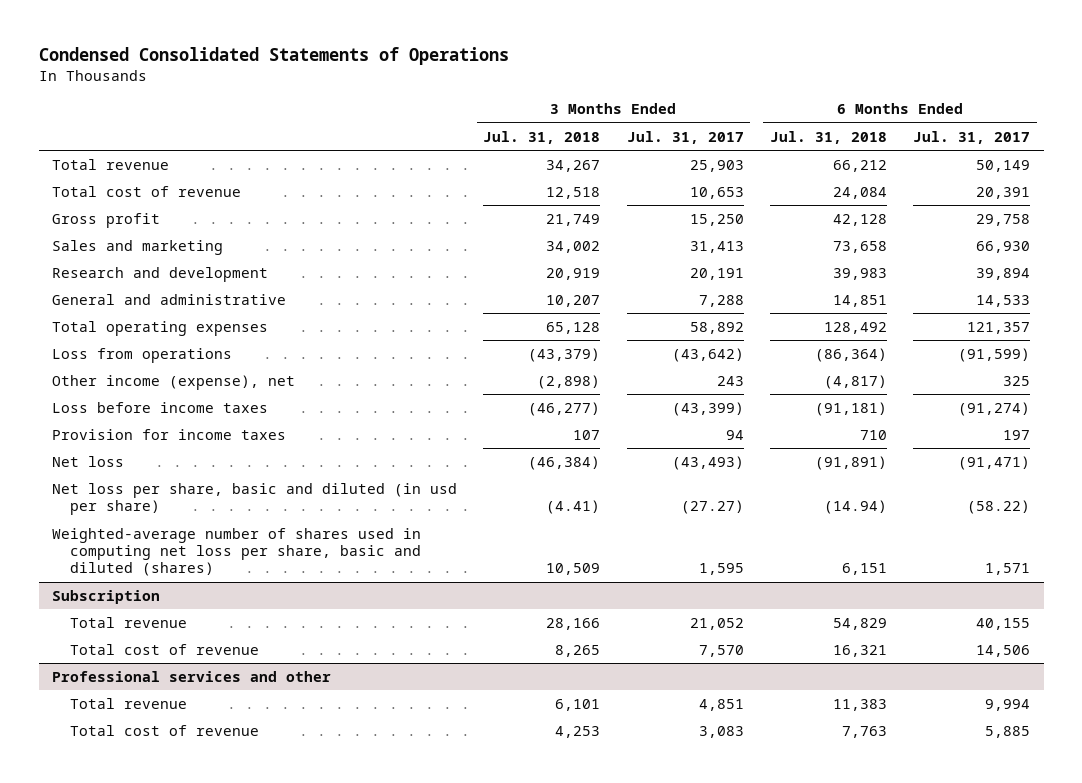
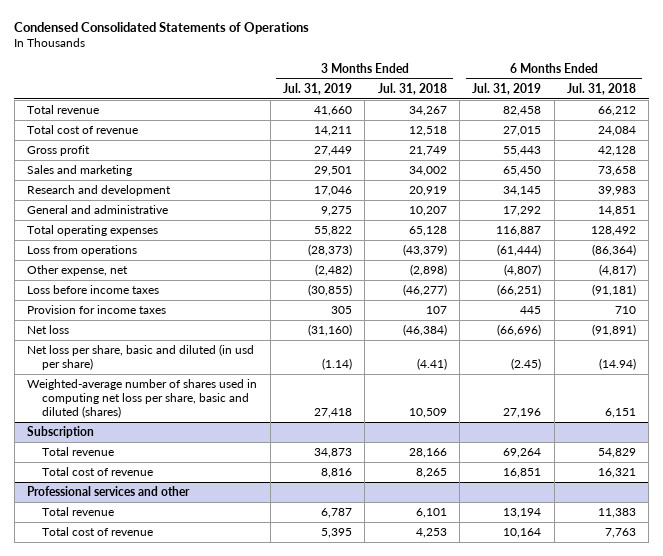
- | 3 Months Ended Jul. 31, 2018 | 3 Months Ended Jul. 31, 2017 | 6 Months Ended Jul. 31, 2018 | 6 Months Ended Jul. 31, 2017
+ | 3 Months Ended Jul. 31, 2019 | 3 Months Ended Jul. 31, 2018 | 6 Months Ended Jul. 31, 2019 | 6 Months Ended Jul. 31, 2018
- Other income (expense), net | (2,898) | 243 | (4,817) | 325
+ Other expense, net | (2,482) | (2,898) | (4,807) | (4,817)

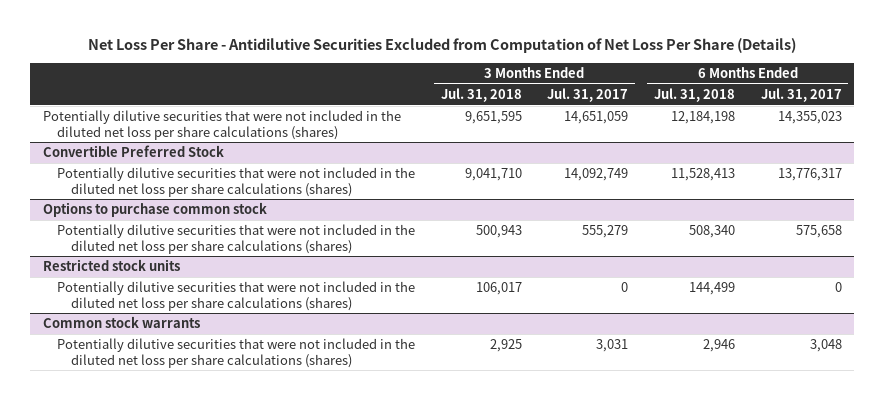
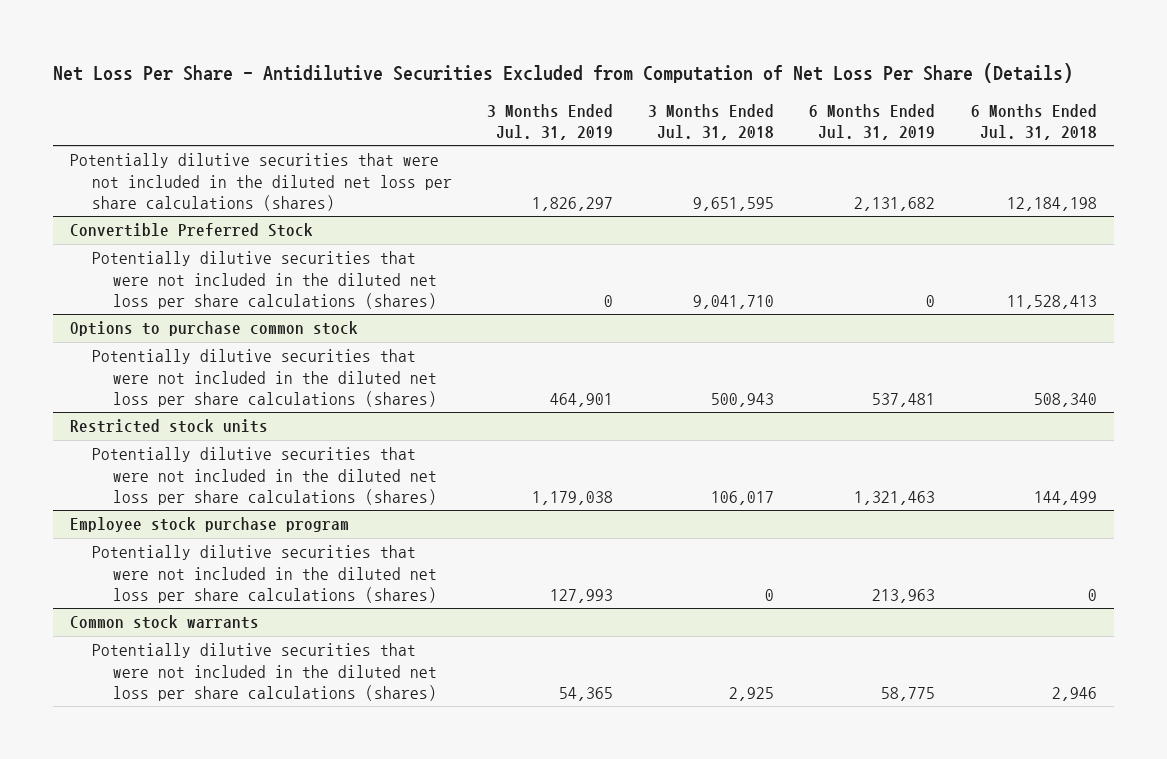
- | 3 Months Ended Jul. 31, 2018 | 3 Months Ended Jul. 31, 2017 | 6 Months Ended Jul. 31, 2018 | 6 Months Ended Jul. 31, 2017
+ | 3 Months Ended Jul. 31, 2019 | 3 Months Ended Jul. 31, 2018 | 6 Months Ended Jul. 31, 2019 | 6 Months Ended Jul. 31, 2018
+ Employee stock purchase program
+ Potentially dilutive securities that were not included in the diluted net loss per share calculations (shares) | 127,993 | 0 | 213,963 | 0

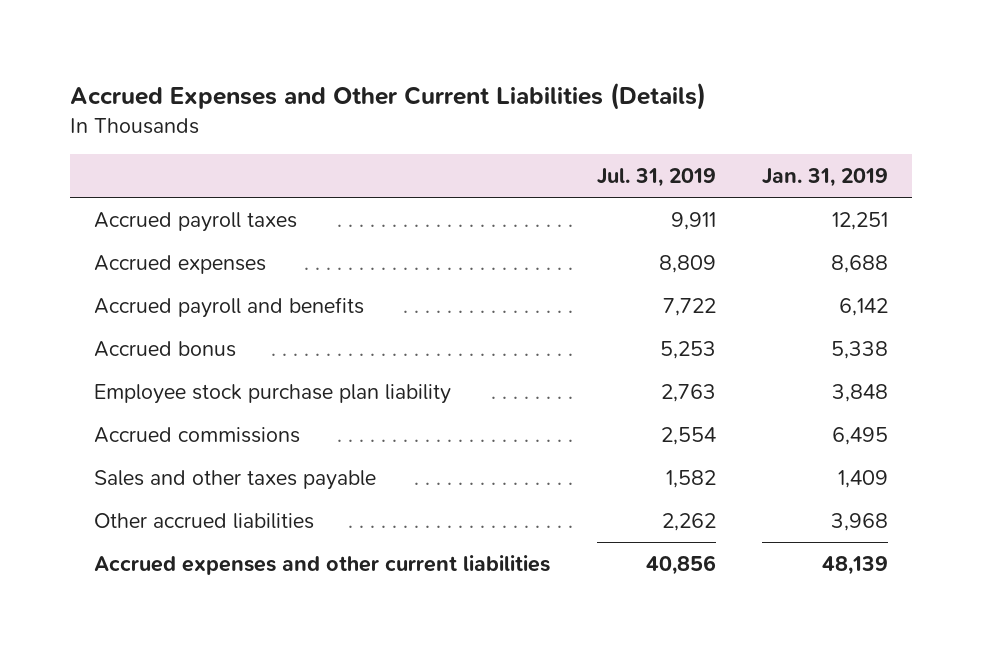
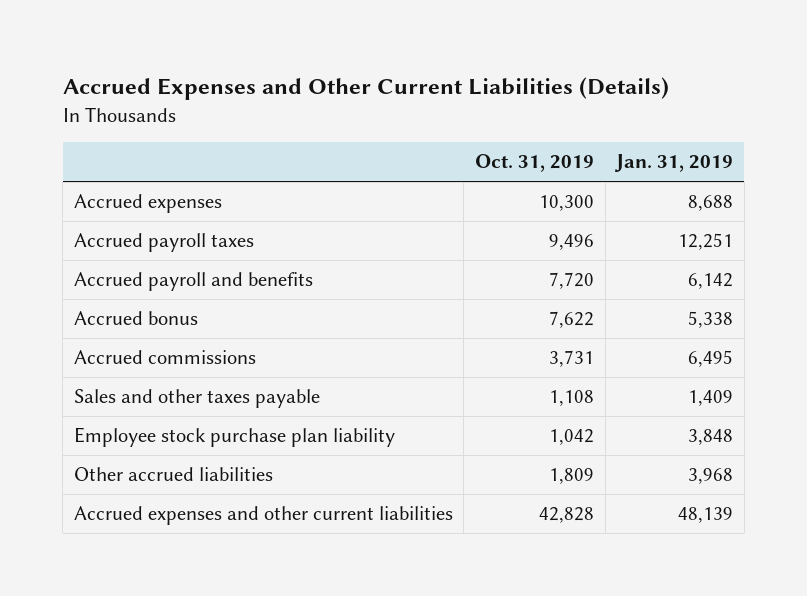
- | Jul. 31, 2019 | Jan. 31, 2019
+ | Oct. 31, 2019 | Jan. 31, 2019
moved down: Accrued payroll taxes | 9,496 | 12,251
moved down: Employee stock purchase plan liability | 1,042 | 3,848

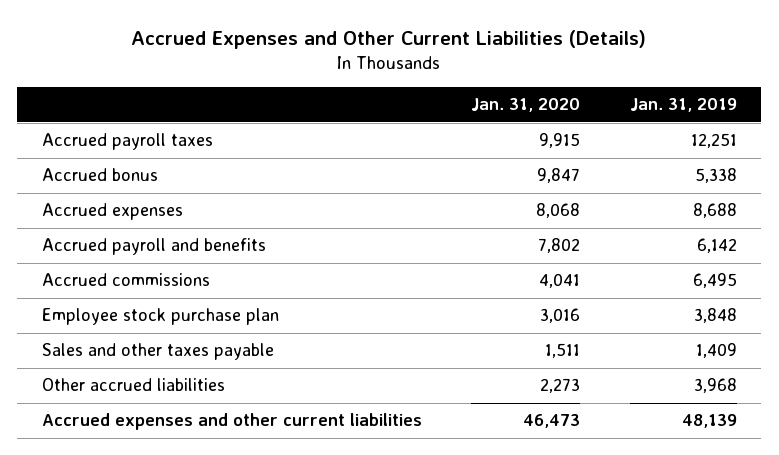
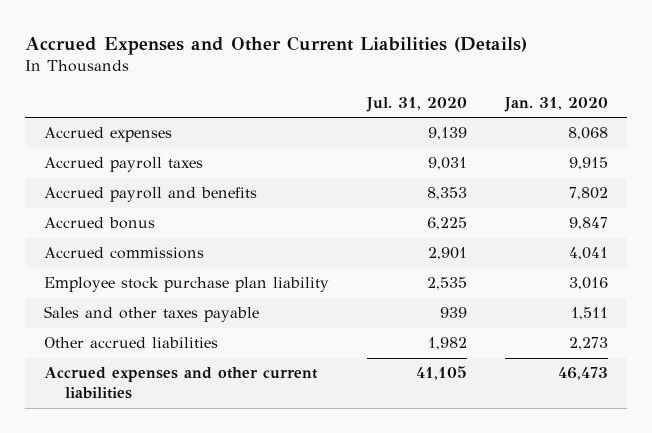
- | Jan. 31, 2020 | Jan. 31, 2019
+ | Jul. 31, 2020 | Jan. 31, 2020
moved down: Accrued payroll taxes | 9,031 | 9,915
moved down: Accrued bonus | 6,225 | 9,847
- Employee stock purchase plan | 3,016 | 3,848
+ Employee stock purchase plan liability | 2,535 | 3,016

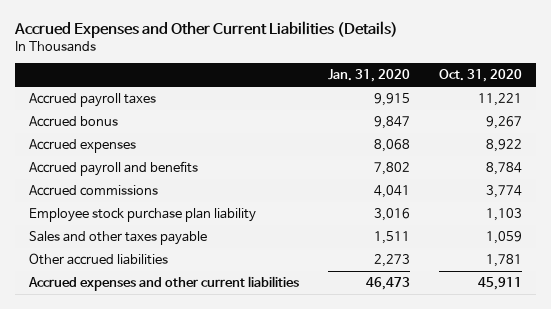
- | Jul. 31, 2020 | Jan. 31, 2020
+ | Jan. 31, 2020 | Oct. 31, 2020
moved down: Accrued expenses | 8,068 | 8,922
moved down: Accrued payroll and benefits | 7,802 | 8,784

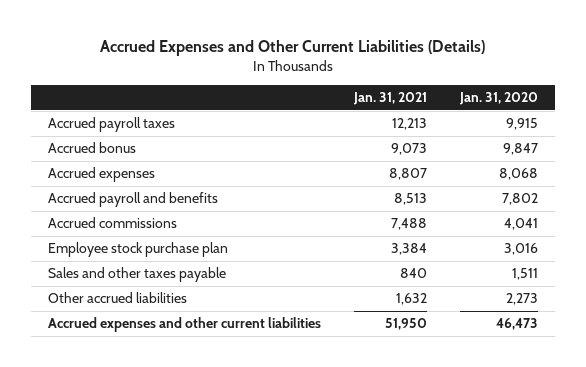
- | Jan. 31, 2020 | Oct. 31, 2020
+ | Jan. 31, 2021 | Jan. 31, 2020
- Employee stock purchase plan liability | 3,016 | 1,103
+ Employee stock purchase plan | 3,384 | 3,016

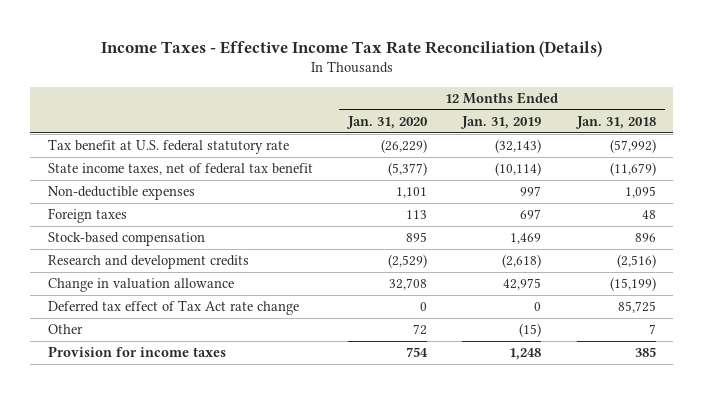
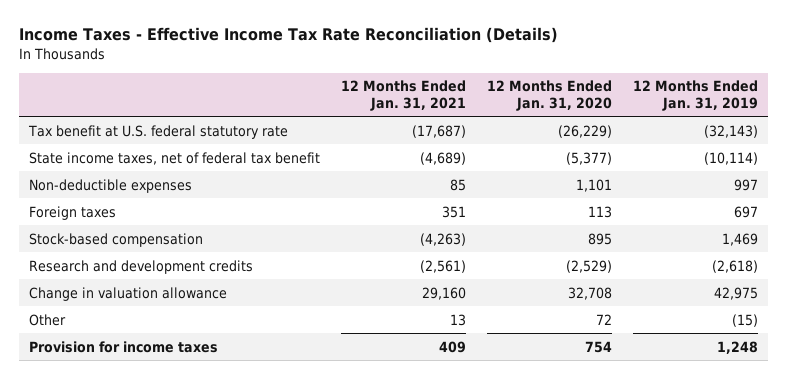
- | 12 Months Ended Jan. 31, 2020 | 12 Months Ended Jan. 31, 2019 | 12 Months Ended Jan. 31, 2018
+ | 12 Months Ended Jan. 31, 2021 | 12 Months Ended Jan. 31, 2020 | 12 Months Ended Jan. 31, 2019
- Deferred tax effect of Tax Act rate change | 0 | 0 | 85,725

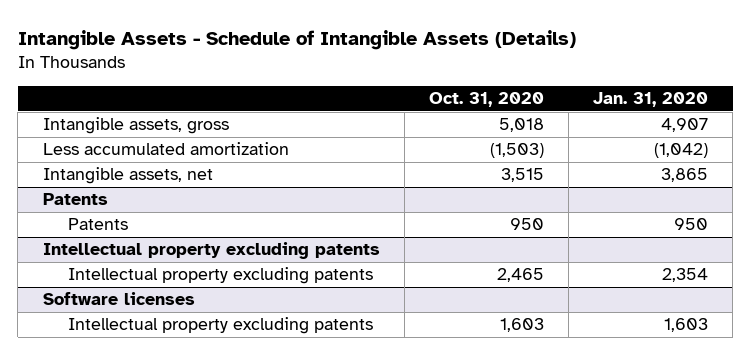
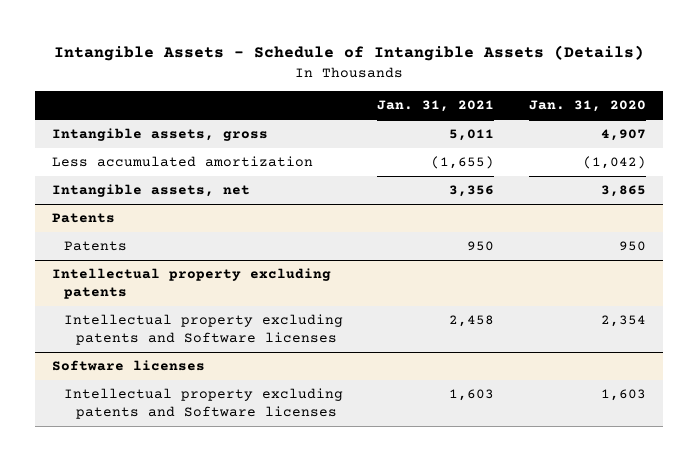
- | Oct. 31, 2020 | Jan. 31, 2020
+ | Jan. 31, 2021 | Jan. 31, 2020
@ Intellectual property excluding patents
- Intellectual property excluding patents | 2,465 | 2,354
+ Intellectual property excluding patents and Software licenses | 2,458 | 2,354
@ Software licenses
- Intellectual property excluding patents | 1,603 | 1,603
+ Intellectual property excluding patents and Software licenses | 1,603 | 1,603

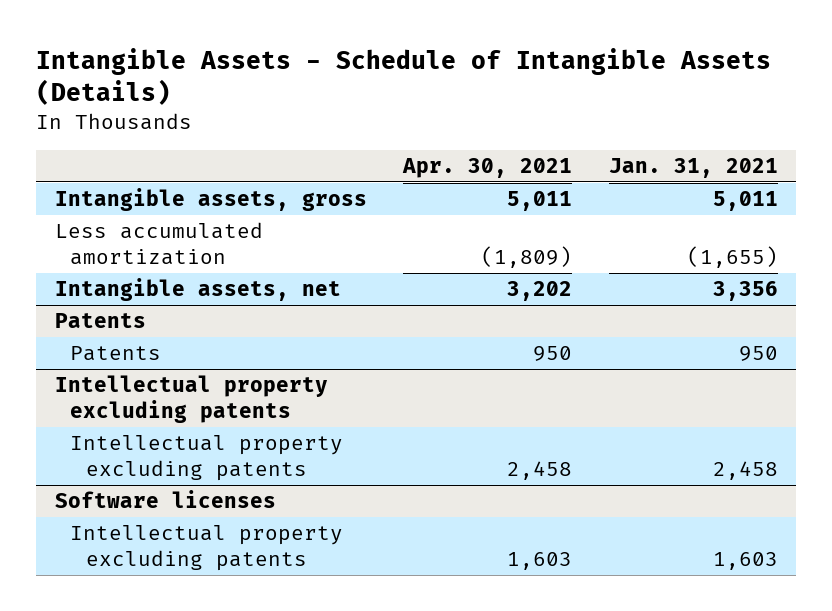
- | Jan. 31, 2021 | Jan. 31, 2020
+ | Apr. 30, 2021 | Jan. 31, 2021
@ Intellectual property excluding patents
- Intellectual property excluding patents and Software licenses | 2,458 | 2,354
+ Intellectual property excluding patents | 2,458 | 2,458
@ Software licenses
- Intellectual property excluding patents and Software licenses | 1,603 | 1,603
+ Intellectual property excluding patents | 1,603 | 1,603

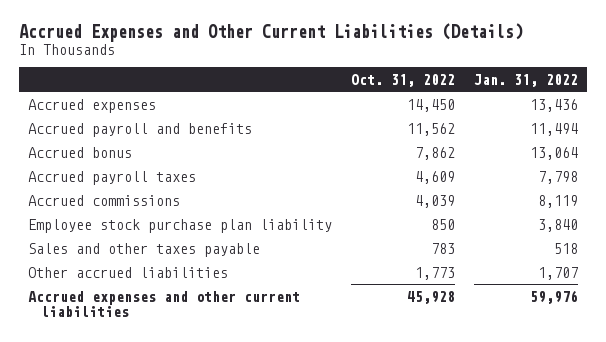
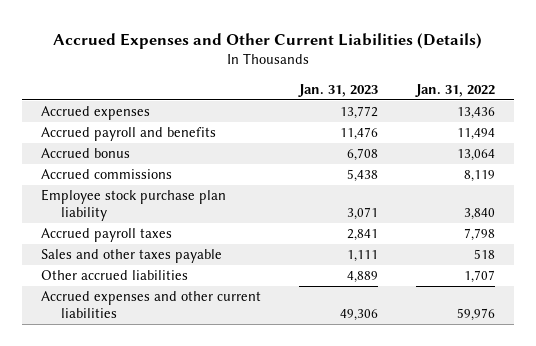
- | Oct. 31, 2022 | Jan. 31, 2022
+ | Jan. 31, 2023 | Jan. 31, 2022
moved down: Accrued payroll taxes | 2,841 | 7,798

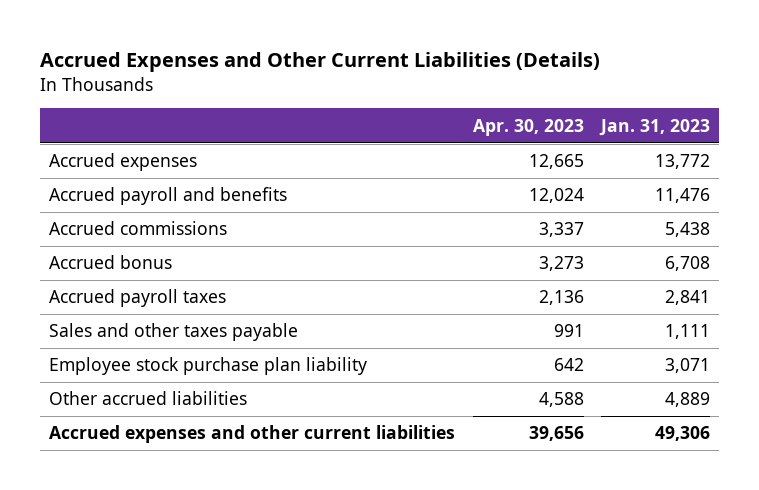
- | Jan. 31, 2023 | Jan. 31, 2022
+ | Apr. 30, 2023 | Jan. 31, 2023
moved down: Accrued bonus | 3,273 | 6,708
moved down: Employee stock purchase plan liability | 642 | 3,071

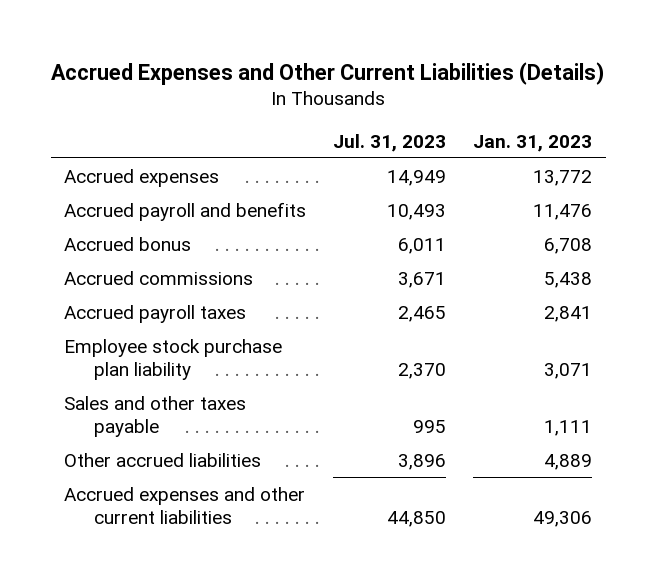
- | Apr. 30, 2023 | Jan. 31, 2023
+ | Jul. 31, 2023 | Jan. 31, 2023
moved down: Accrued commissions | 3,671 | 5,438
moved down: Sales and other taxes payable | 995 | 1,111

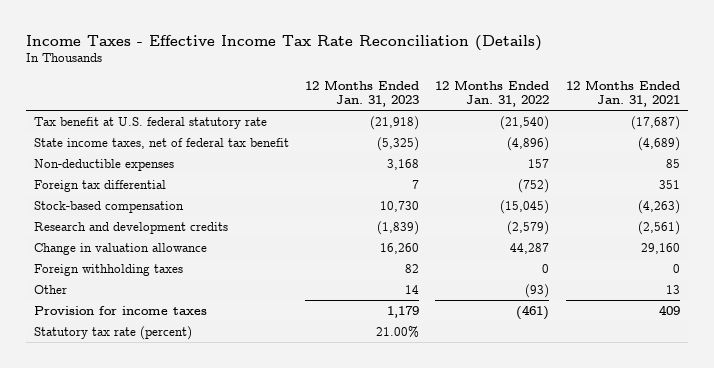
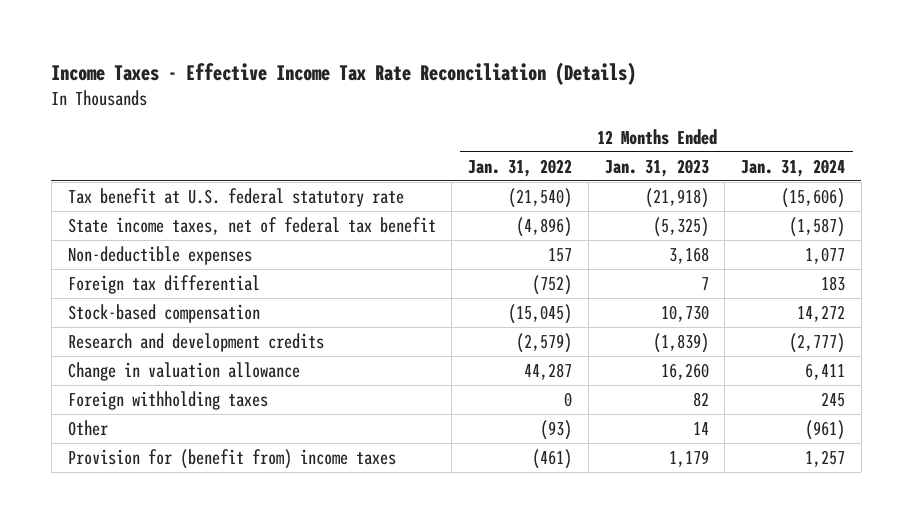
- | 12 Months Ended Jan. 31, 2023 | 12 Months Ended Jan. 31, 2022 | 12 Months Ended Jan. 31, 2021
+ | 12 Months Ended Jan. 31, 2022 | 12 Months Ended Jan. 31, 2023 | 12 Months Ended Jan. 31, 2024
- Provision for income taxes | 1,179 | (461) | 409
- Statutory tax rate (percent) | 21.00% | |
+ Provision for (benefit from) income taxes | (461) | 1,179 | 1,257

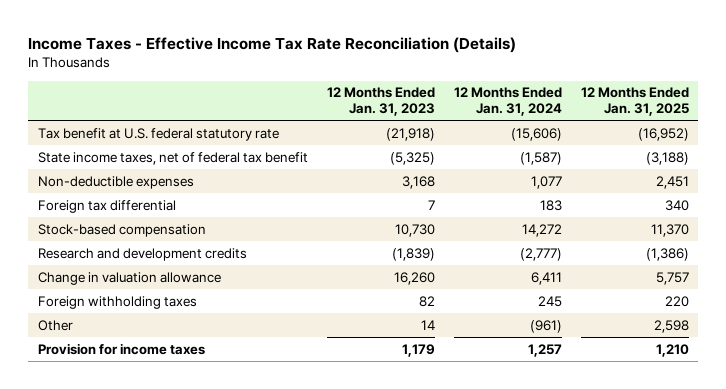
- | 12 Months Ended Jan. 31, 2022 | 12 Months Ended Jan. 31, 2023 | 12 Months Ended Jan. 31, 2024
+ | 12 Months Ended Jan. 31, 2023 | 12 Months Ended Jan. 31, 2024 | 12 Months Ended Jan. 31, 2025
- Provision for (benefit from) income taxes | (461) | 1,179 | 1,257
+ Provision for income taxes | 1,179 | 1,257 | 1,210

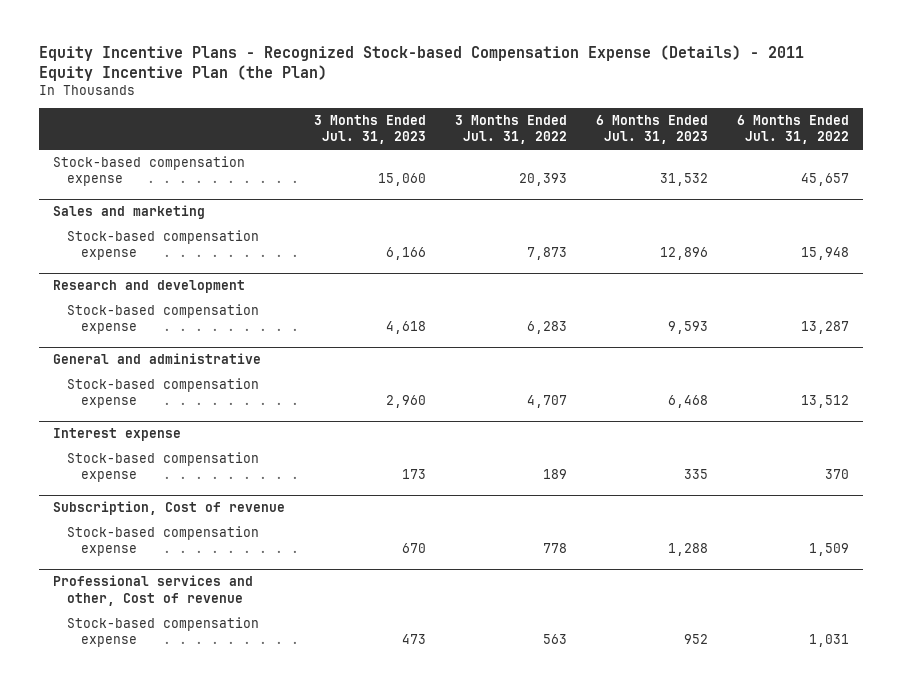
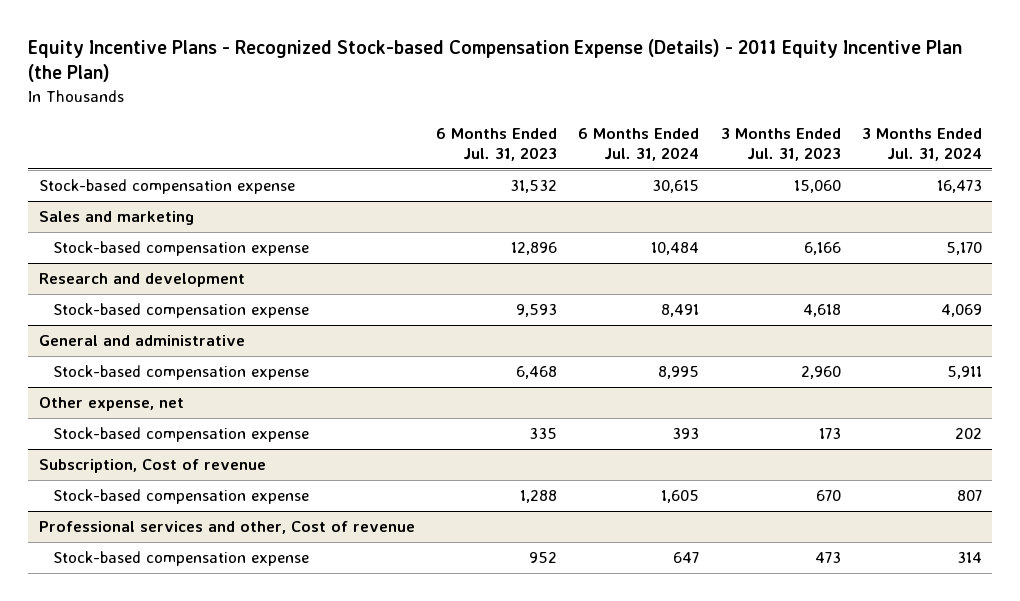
- | 3 Months Ended Jul. 31, 2023 | 3 Months Ended Jul. 31, 2022 | 6 Months Ended Jul. 31, 2023 | 6 Months Ended Jul. 31, 2022
+ | 6 Months Ended Jul. 31, 2023 | 6 Months Ended Jul. 31, 2024 | 3 Months Ended Jul. 31, 2023 | 3 Months Ended Jul. 31, 2024
- Interest expense
+ Other expense, net

